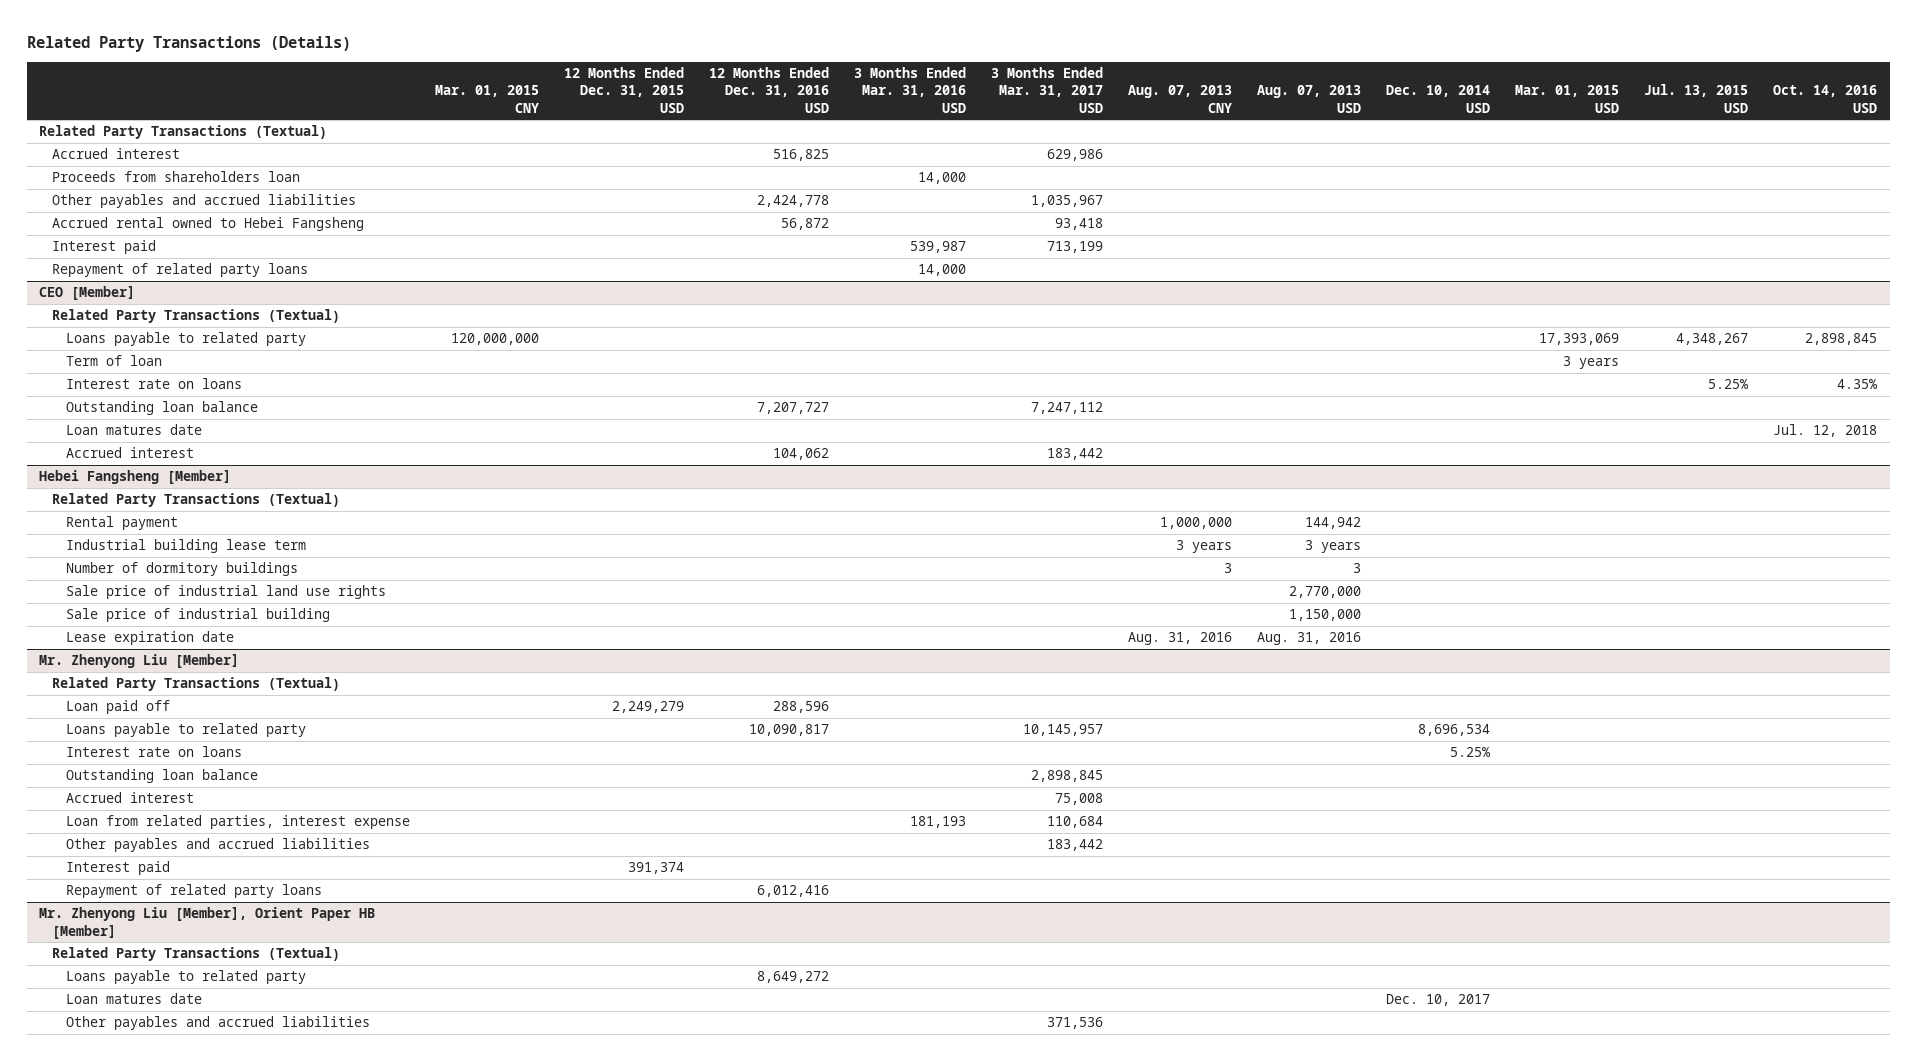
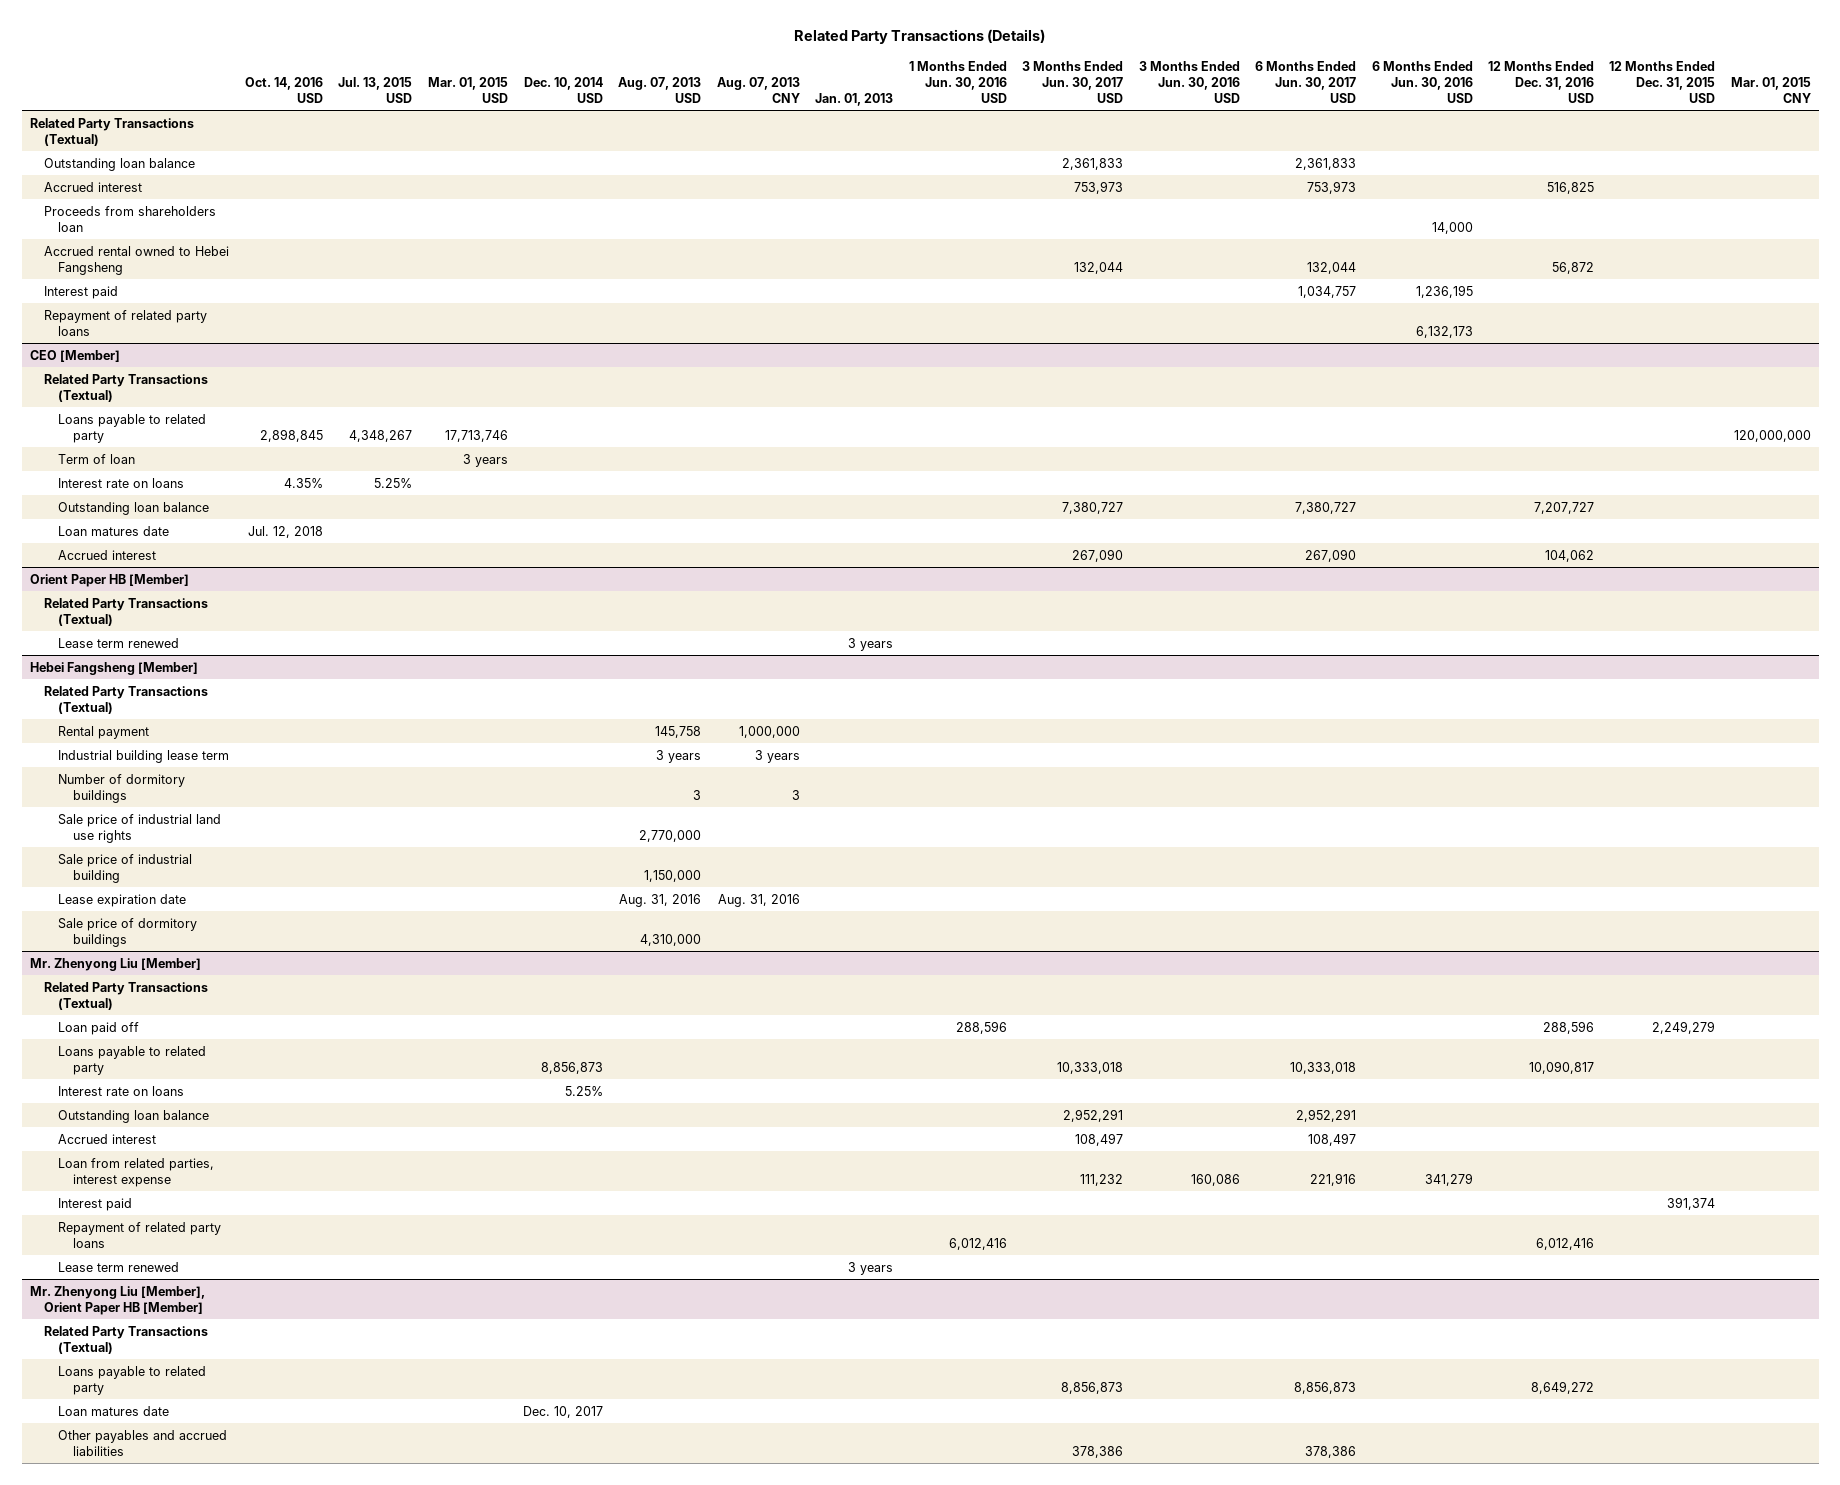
- | Mar. 01, 2015 CNY | 12 Months Ended Dec. 31, 2015 USD | 12 Months Ended Dec. 31, 2016 USD | 3 Months Ended Mar. 31, 2016 USD | 3 Months Ended Mar. 31, 2017 USD | Aug. 07, 2013 CNY | Aug. 07, 2013 USD | Dec. 10, 2014 USD | Mar. 01, 2015 USD | Jul. 13, 2015 USD | Oct. 14, 2016 USD
+ | Oct. 14, 2016 USD | Jul. 13, 2015 USD | Mar. 01, 2015 USD | Dec. 10, 2014 USD | Aug. 07, 2013 USD | Aug. 07, 2013 CNY | Jan. 01, 2013 | 1 Months Ended Jun. 30, 2016 USD | 3 Months Ended Jun. 30, 2017 USD | 3 Months Ended Jun. 30, 2016 USD | 6 Months Ended Jun. 30, 2017 USD | 6 Months Ended Jun. 30, 2016 USD | 12 Months Ended Dec. 31, 2016 USD | 12 Months Ended Dec. 31, 2015 USD | Mar. 01, 2015 CNY
+ Outstanding loan balance | | | | | | | | | 2,361,833 | | 2,361,833 | | | |
- Other payables and accrued liabilities | | | 2,424,778 | | 1,035,967 | | | | | |
@ CEO [Member]
- Loans payable to related party | 120,000,000 | | | | | | | | 17,393,069 | 4,348,267 | 2,898,845
+ Loans payable to related party | 2,898,845 | 4,348,267 | 17,713,746 | | | | | | | | | | | | 120,000,000
+ Orient Paper HB [Member]
+ Related Party Transactions (Textual)
+ Lease term renewed | | | | | | | 3 years | | | | | | | |
@ Hebei Fangsheng [Member]
- Rental payment | | | | | | 1,000,000 | 144,942 | | | |
+ Rental payment | | | | | 145,758 | 1,000,000 | | | | | | | | |
+ Sale price of dormitory buildings | | | | | 4,310,000 | | | | | | | | | |
@ Mr. Zhenyong Liu [Member]
- Loans payable to related party | | | 10,090,817 | | 10,145,957 | | | 8,696,534 | | |
+ Loans payable to related party | | | | 8,856,873 | | | | | 10,333,018 | | 10,333,018 | | 10,090,817 | |
- Other payables and accrued liabilities | | | | | 183,442 | | | | | |
+ Lease term renewed | | | | | | | 3 years | | | | | | | |

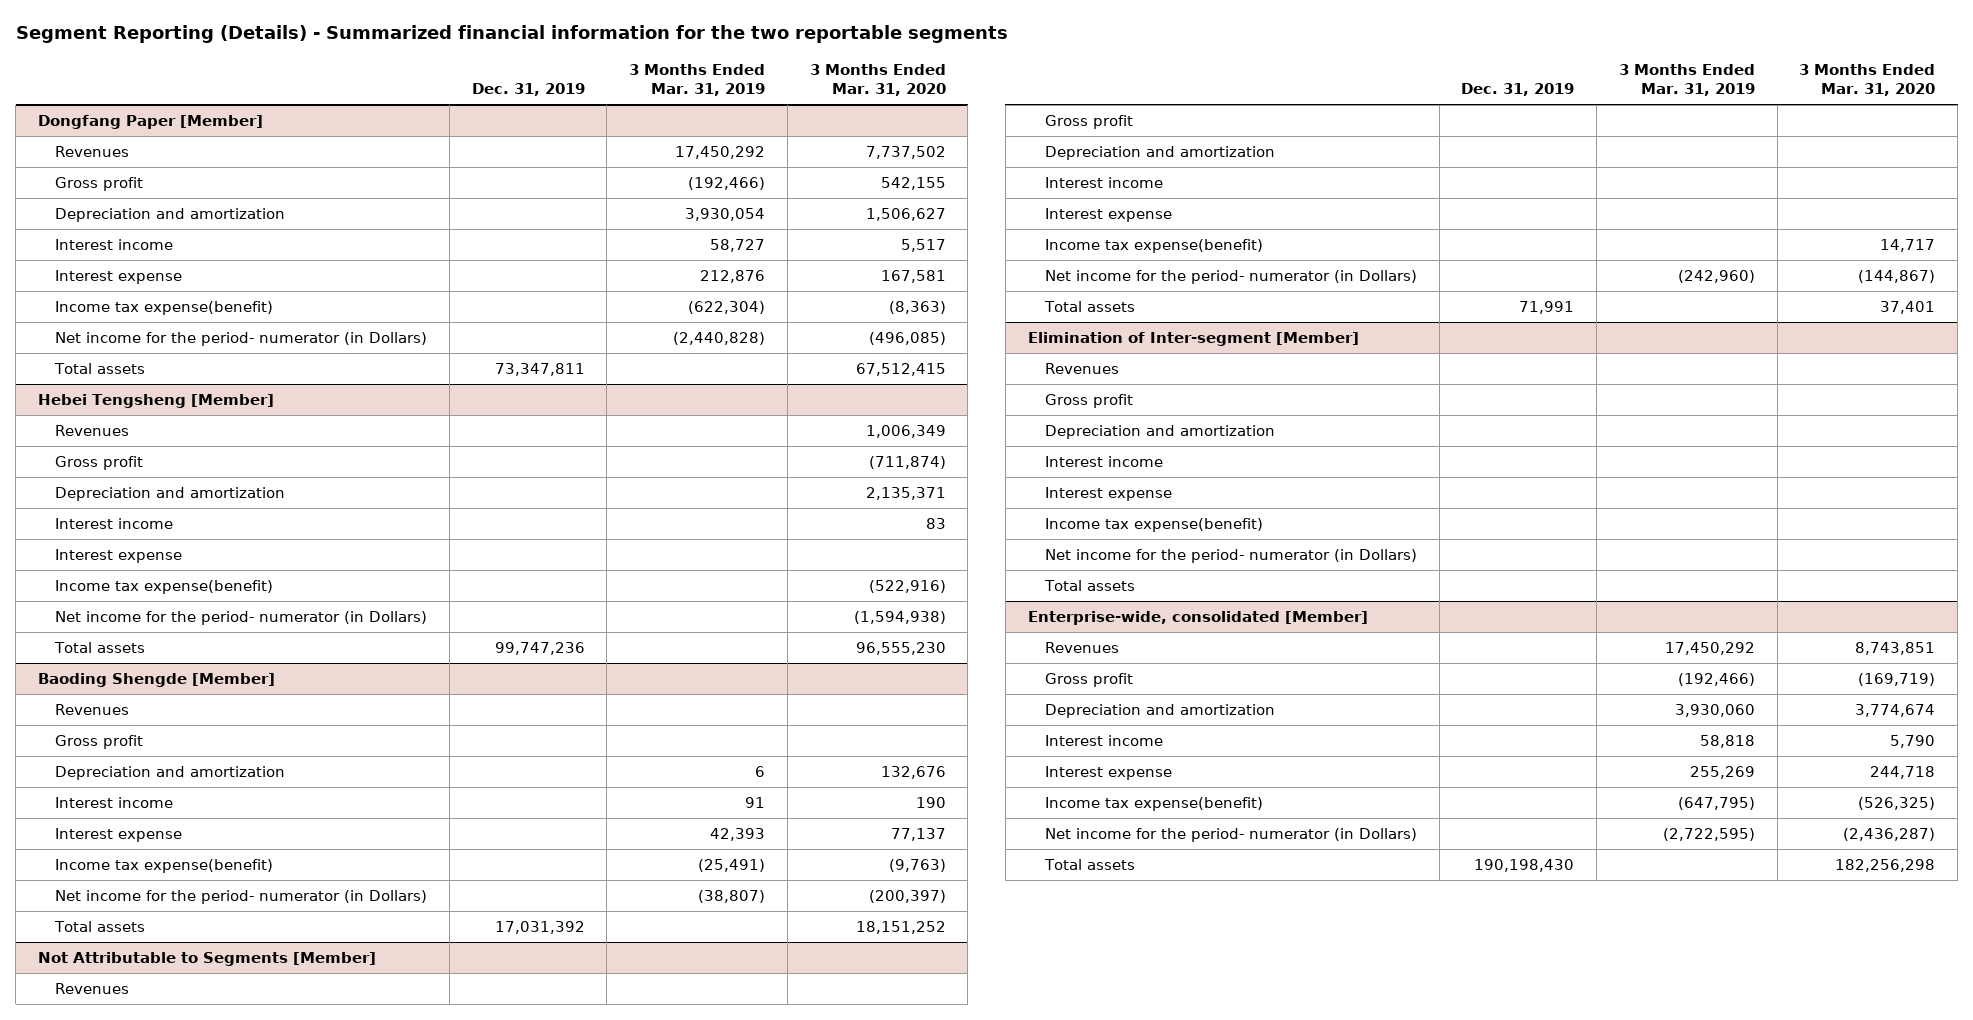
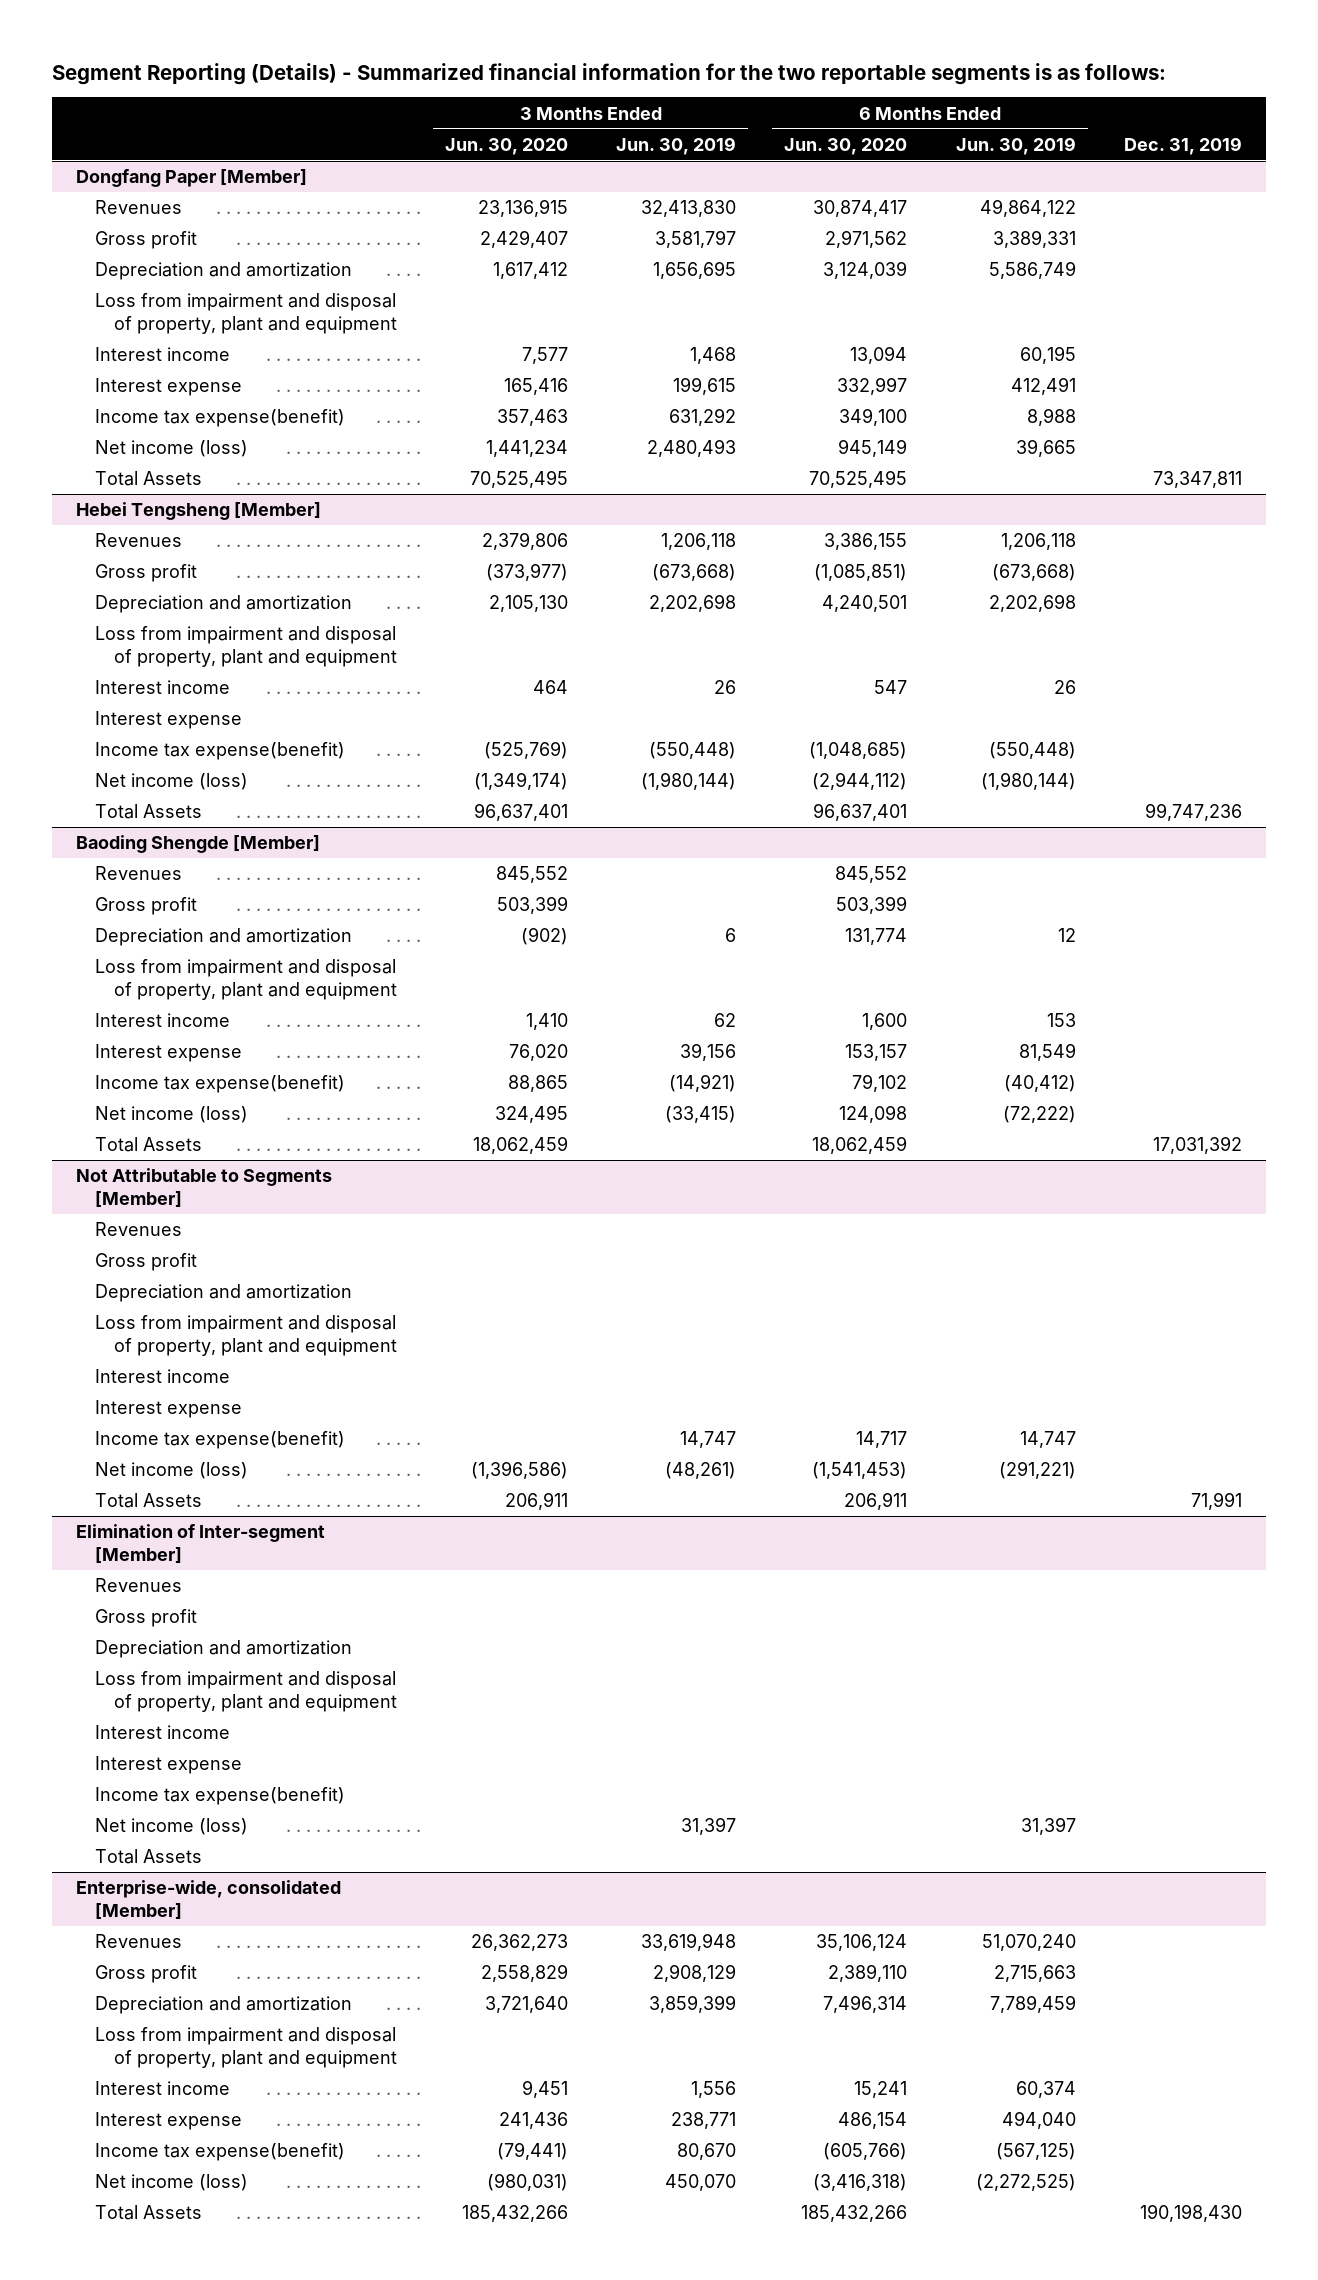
- Segment Reporting (Details) - Summarized financial information for the two reportable segments
+ Segment Reporting (Details) - Summarized financial information for the two reportable segments is as follows:
- | Dec. 31, 2019 | 3 Months Ended Mar. 31, 2019 | 3 Months Ended Mar. 31, 2020
+ | 3 Months Ended Jun. 30, 2020 | 3 Months Ended Jun. 30, 2019 | 6 Months Ended Jun. 30, 2020 | 6 Months Ended Jun. 30, 2019 | Dec. 31, 2019
@ Dongfang Paper [Member]
+ Loss from impairment and disposal of property, plant and equipment
- Net income for the period- numerator (in Dollars) | | (2,440,828) | (496,085)
- Total assets | 73,347,811 | | 67,512,415
+ Net income (loss) | 1,441,234 | 2,480,493 | 945,149 | 39,665 |
+ Total Assets | 70,525,495 | | 70,525,495 | | 73,347,811
@ Hebei Tengsheng [Member]
+ Loss from impairment and disposal of property, plant and equipment
- Net income for the period- numerator (in Dollars) | | | (1,594,938)
- Total assets | 99,747,236 | | 96,555,230
+ Net income (loss) | (1,349,174) | (1,980,144) | (2,944,112) | (1,980,144) |
+ Total Assets | 96,637,401 | | 96,637,401 | | 99,747,236
@ Baoding Shengde [Member]
+ Loss from impairment and disposal of property, plant and equipment
- Net income for the period- numerator (in Dollars) | | (38,807) | (200,397)
- Total assets | 17,031,392 | | 18,151,252
+ Net income (loss) | 324,495 | (33,415) | 124,098 | (72,222) |
+ Total Assets | 18,062,459 | | 18,062,459 | | 17,031,392
@ Not Attributable to Segments [Member]
+ Loss from impairment and disposal of property, plant and equipment
- Net income for the period- numerator (in Dollars) | | (242,960) | (144,867)
- Total assets | 71,991 | | 37,401
+ Net income (loss) | (1,396,586) | (48,261) | (1,541,453) | (291,221) |
+ Total Assets | 206,911 | | 206,911 | | 71,991
@ Elimination of Inter-segment [Member]
+ Loss from impairment and disposal of property, plant and equipment
- Net income for the period- numerator (in Dollars)
- Total assets
+ Net income (loss) | | 31,397 | | 31,397 |
+ Total Assets
@ Enterprise-wide, consolidated [Member]
+ Loss from impairment and disposal of property, plant and equipment
- Net income for the period- numerator (in Dollars) | | (2,722,595) | (2,436,287)
- Total assets | 190,198,430 | | 182,256,298
+ Net income (loss) | (980,031) | 450,070 | (3,416,318) | (2,272,525) |
+ Total Assets | 185,432,266 | | 185,432,266 | | 190,198,430

